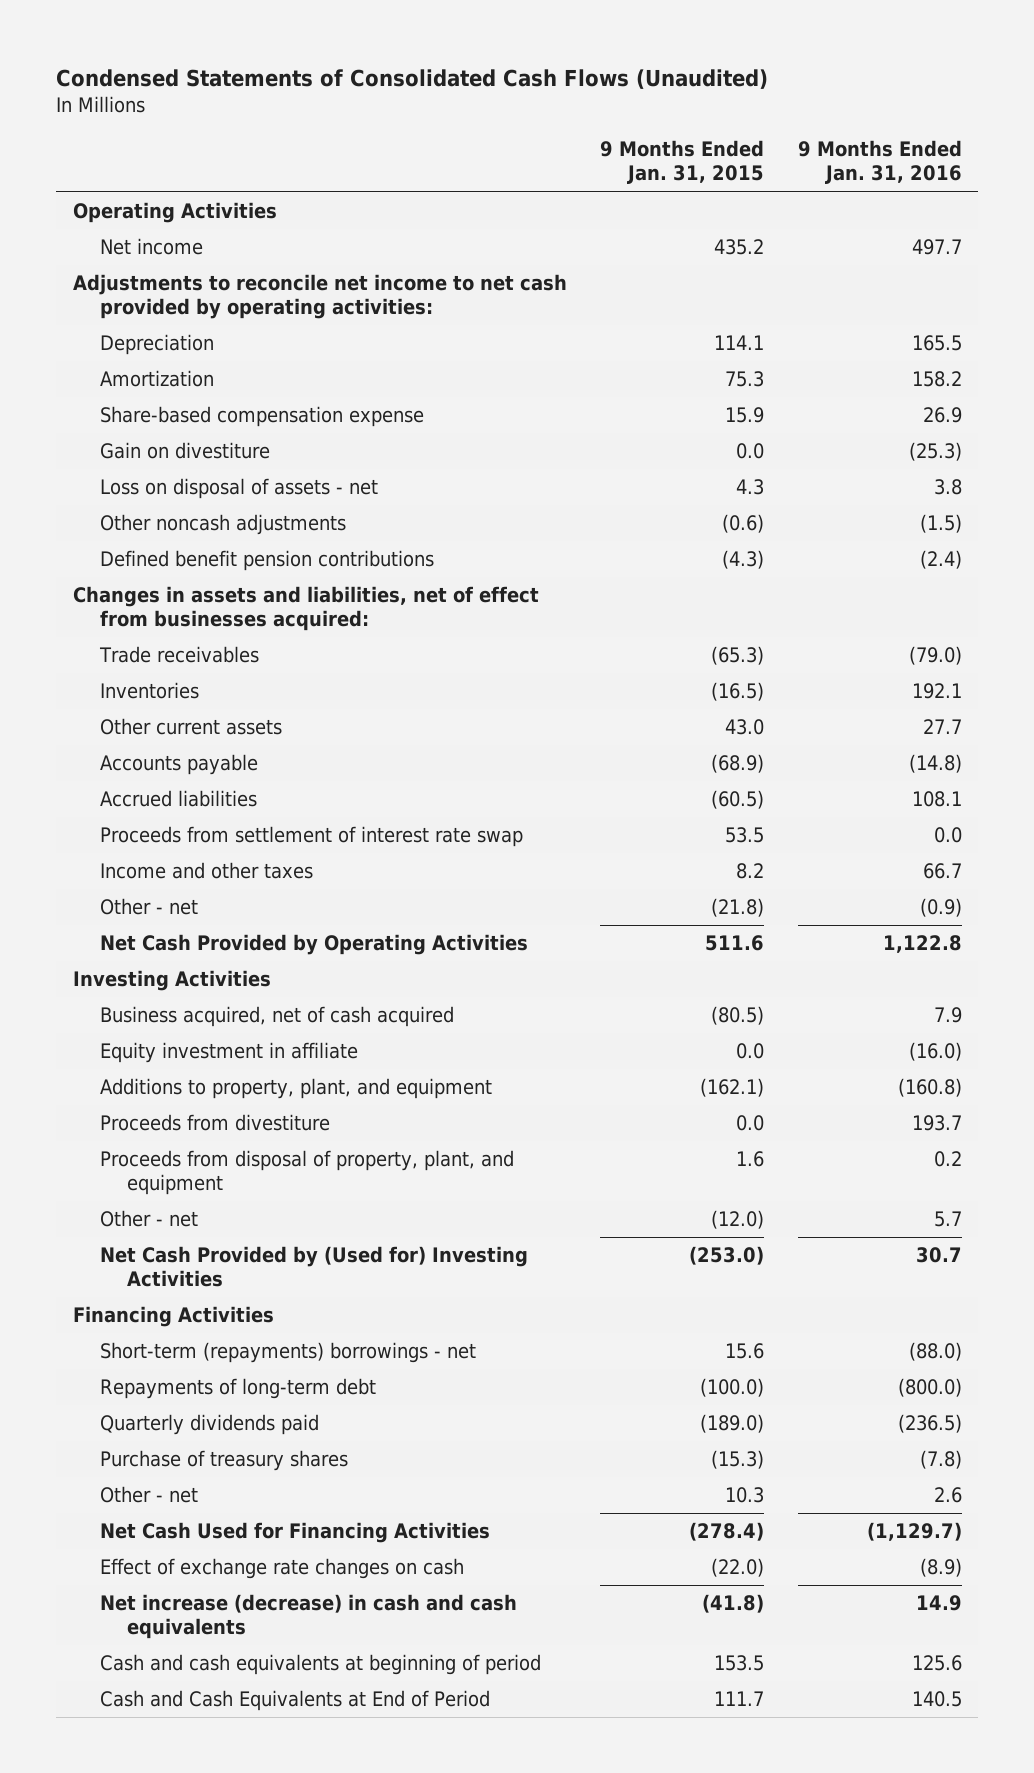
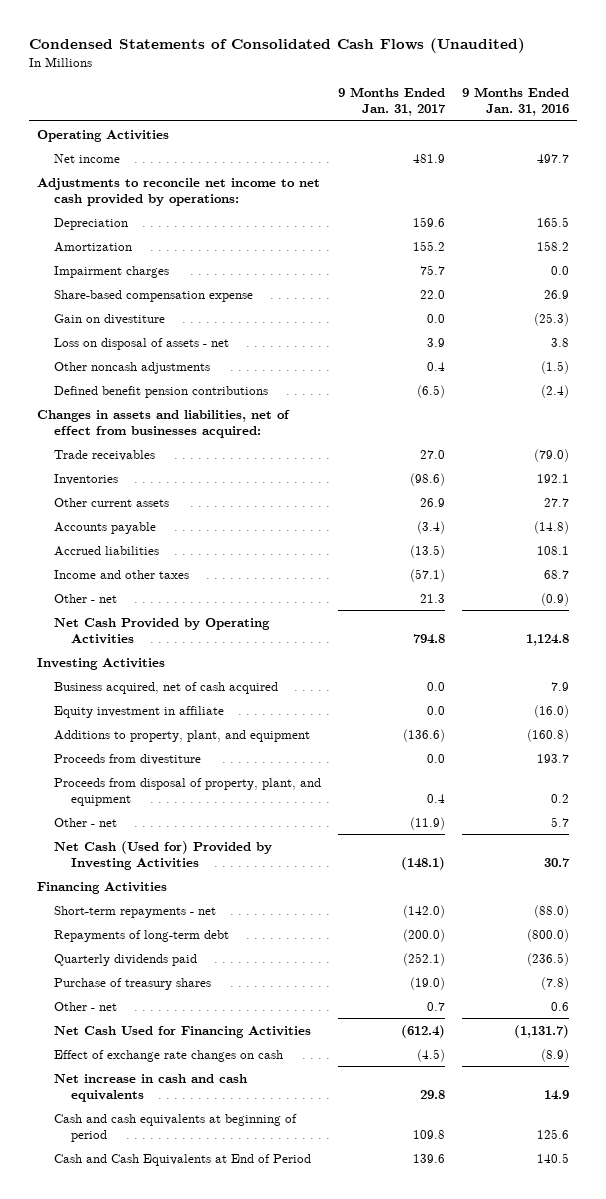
- | 9 Months Ended Jan. 31, 2015 | 9 Months Ended Jan. 31, 2016
+ | 9 Months Ended Jan. 31, 2017 | 9 Months Ended Jan. 31, 2016
- Adjustments to reconcile net income to net cash provided by operating activities:
+ Adjustments to reconcile net income to net cash provided by operations:
+ Impairment charges | 75.7 | 0.0
- Proceeds from settlement of interest rate swap | 53.5 | 0.0
- Income and other taxes | 8.2 | 66.7
+ Income and other taxes | (57.1) | 68.7
- Net Cash Provided by Operating Activities | 511.6 | 1,122.8
+ Net Cash Provided by Operating Activities | 794.8 | 1,124.8
- Net Cash Provided by (Used for) Investing Activities | (253.0) | 30.7
+ Net Cash (Used for) Provided by Investing Activities | (148.1) | 30.7
- Short-term (repayments) borrowings - net | 15.6 | (88.0)
+ Short-term repayments - net | (142.0) | (88.0)
- Other - net | 10.3 | 2.6
- Net Cash Used for Financing Activities | (278.4) | (1,129.7)
+ Other - net | 0.7 | 0.6
+ Net Cash Used for Financing Activities | (612.4) | (1,131.7)
- Net increase (decrease) in cash and cash equivalents | (41.8) | 14.9
+ Net increase in cash and cash equivalents | 29.8 | 14.9

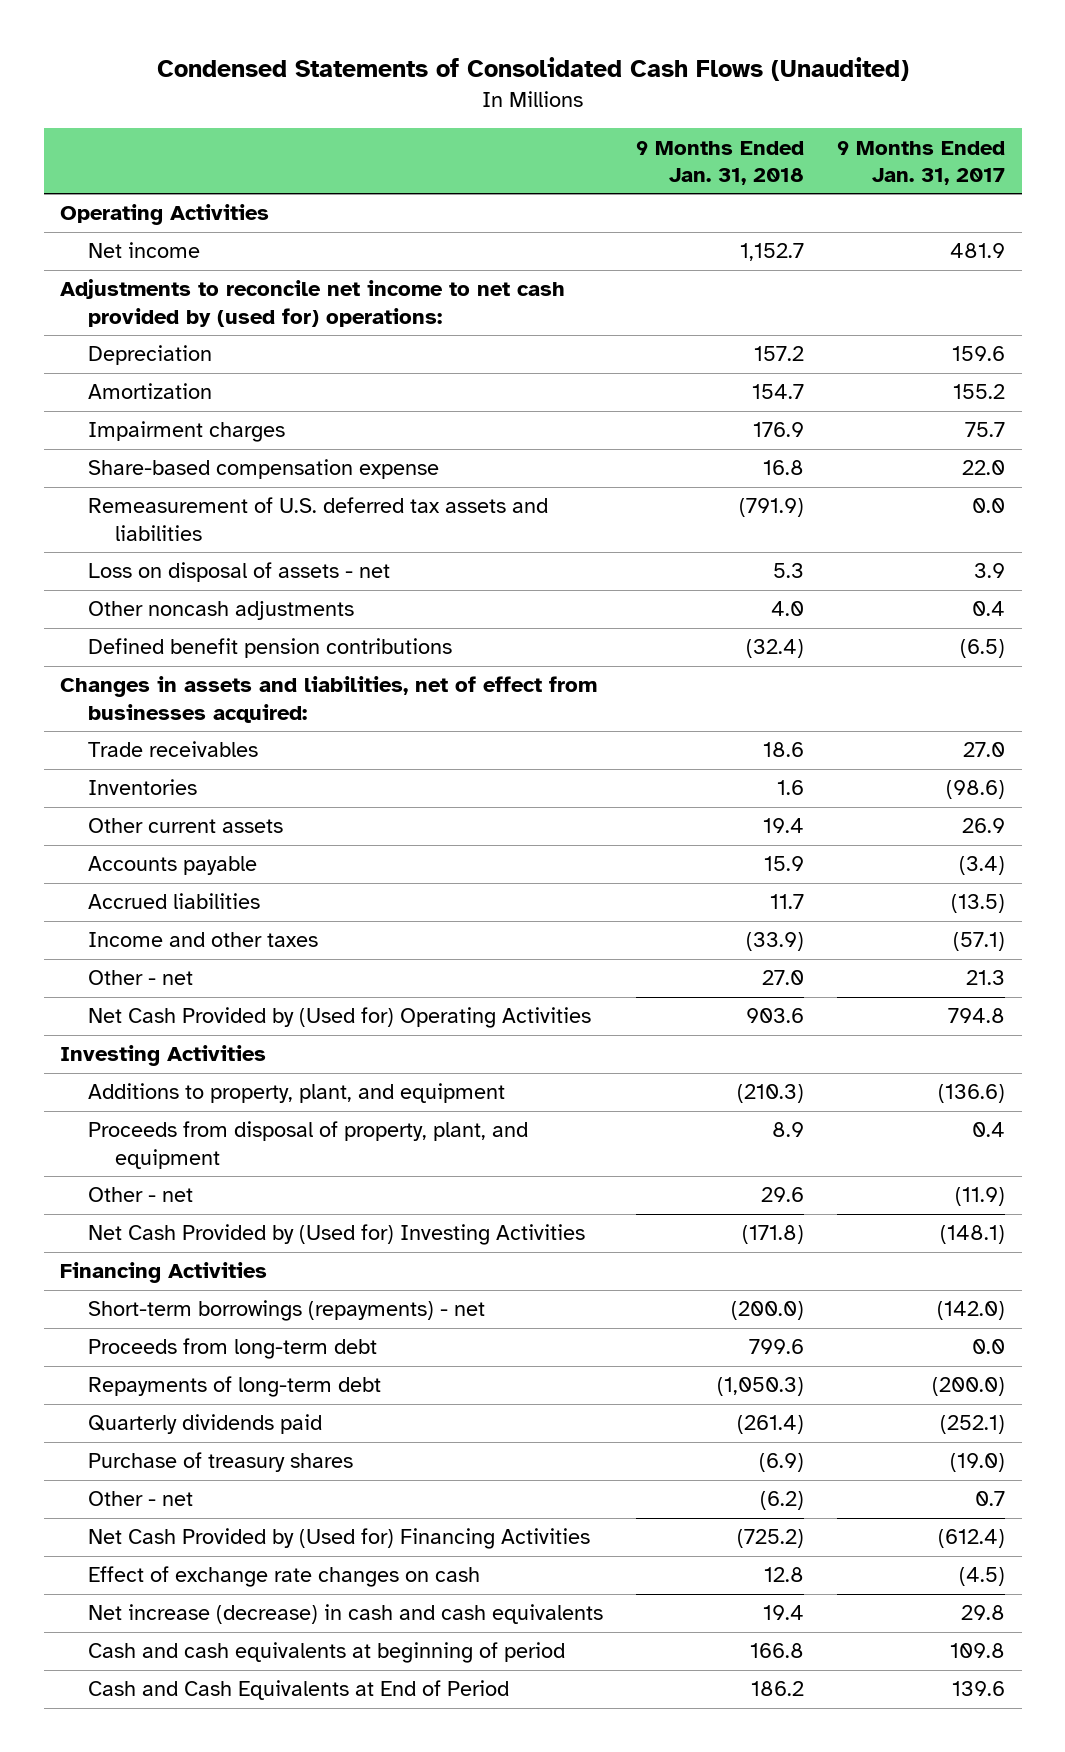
- | 9 Months Ended Jan. 31, 2017 | 9 Months Ended Jan. 31, 2016
+ | 9 Months Ended Jan. 31, 2018 | 9 Months Ended Jan. 31, 2017
- Adjustments to reconcile net income to net cash provided by operations:
+ Adjustments to reconcile net income to net cash provided by (used for) operations:
- Gain on divestiture | 0.0 | (25.3)
+ Remeasurement of U.S. deferred tax assets and liabilities | (791.9) | 0.0
- Net Cash Provided by Operating Activities | 794.8 | 1,124.8
+ Net Cash Provided by (Used for) Operating Activities | 903.6 | 794.8
- Business acquired, net of cash acquired | 0.0 | 7.9
- Equity investment in affiliate | 0.0 | (16.0)
- Proceeds from divestiture | 0.0 | 193.7
- Net Cash (Used for) Provided by Investing Activities | (148.1) | 30.7
+ Net Cash Provided by (Used for) Investing Activities | (171.8) | (148.1)
- Short-term repayments - net | (142.0) | (88.0)
+ Short-term borrowings (repayments) - net | (200.0) | (142.0)
+ Proceeds from long-term debt | 799.6 | 0.0
- Net Cash Used for Financing Activities | (612.4) | (1,131.7)
+ Net Cash Provided by (Used for) Financing Activities | (725.2) | (612.4)
- Net increase in cash and cash equivalents | 29.8 | 14.9
+ Net increase (decrease) in cash and cash equivalents | 19.4 | 29.8

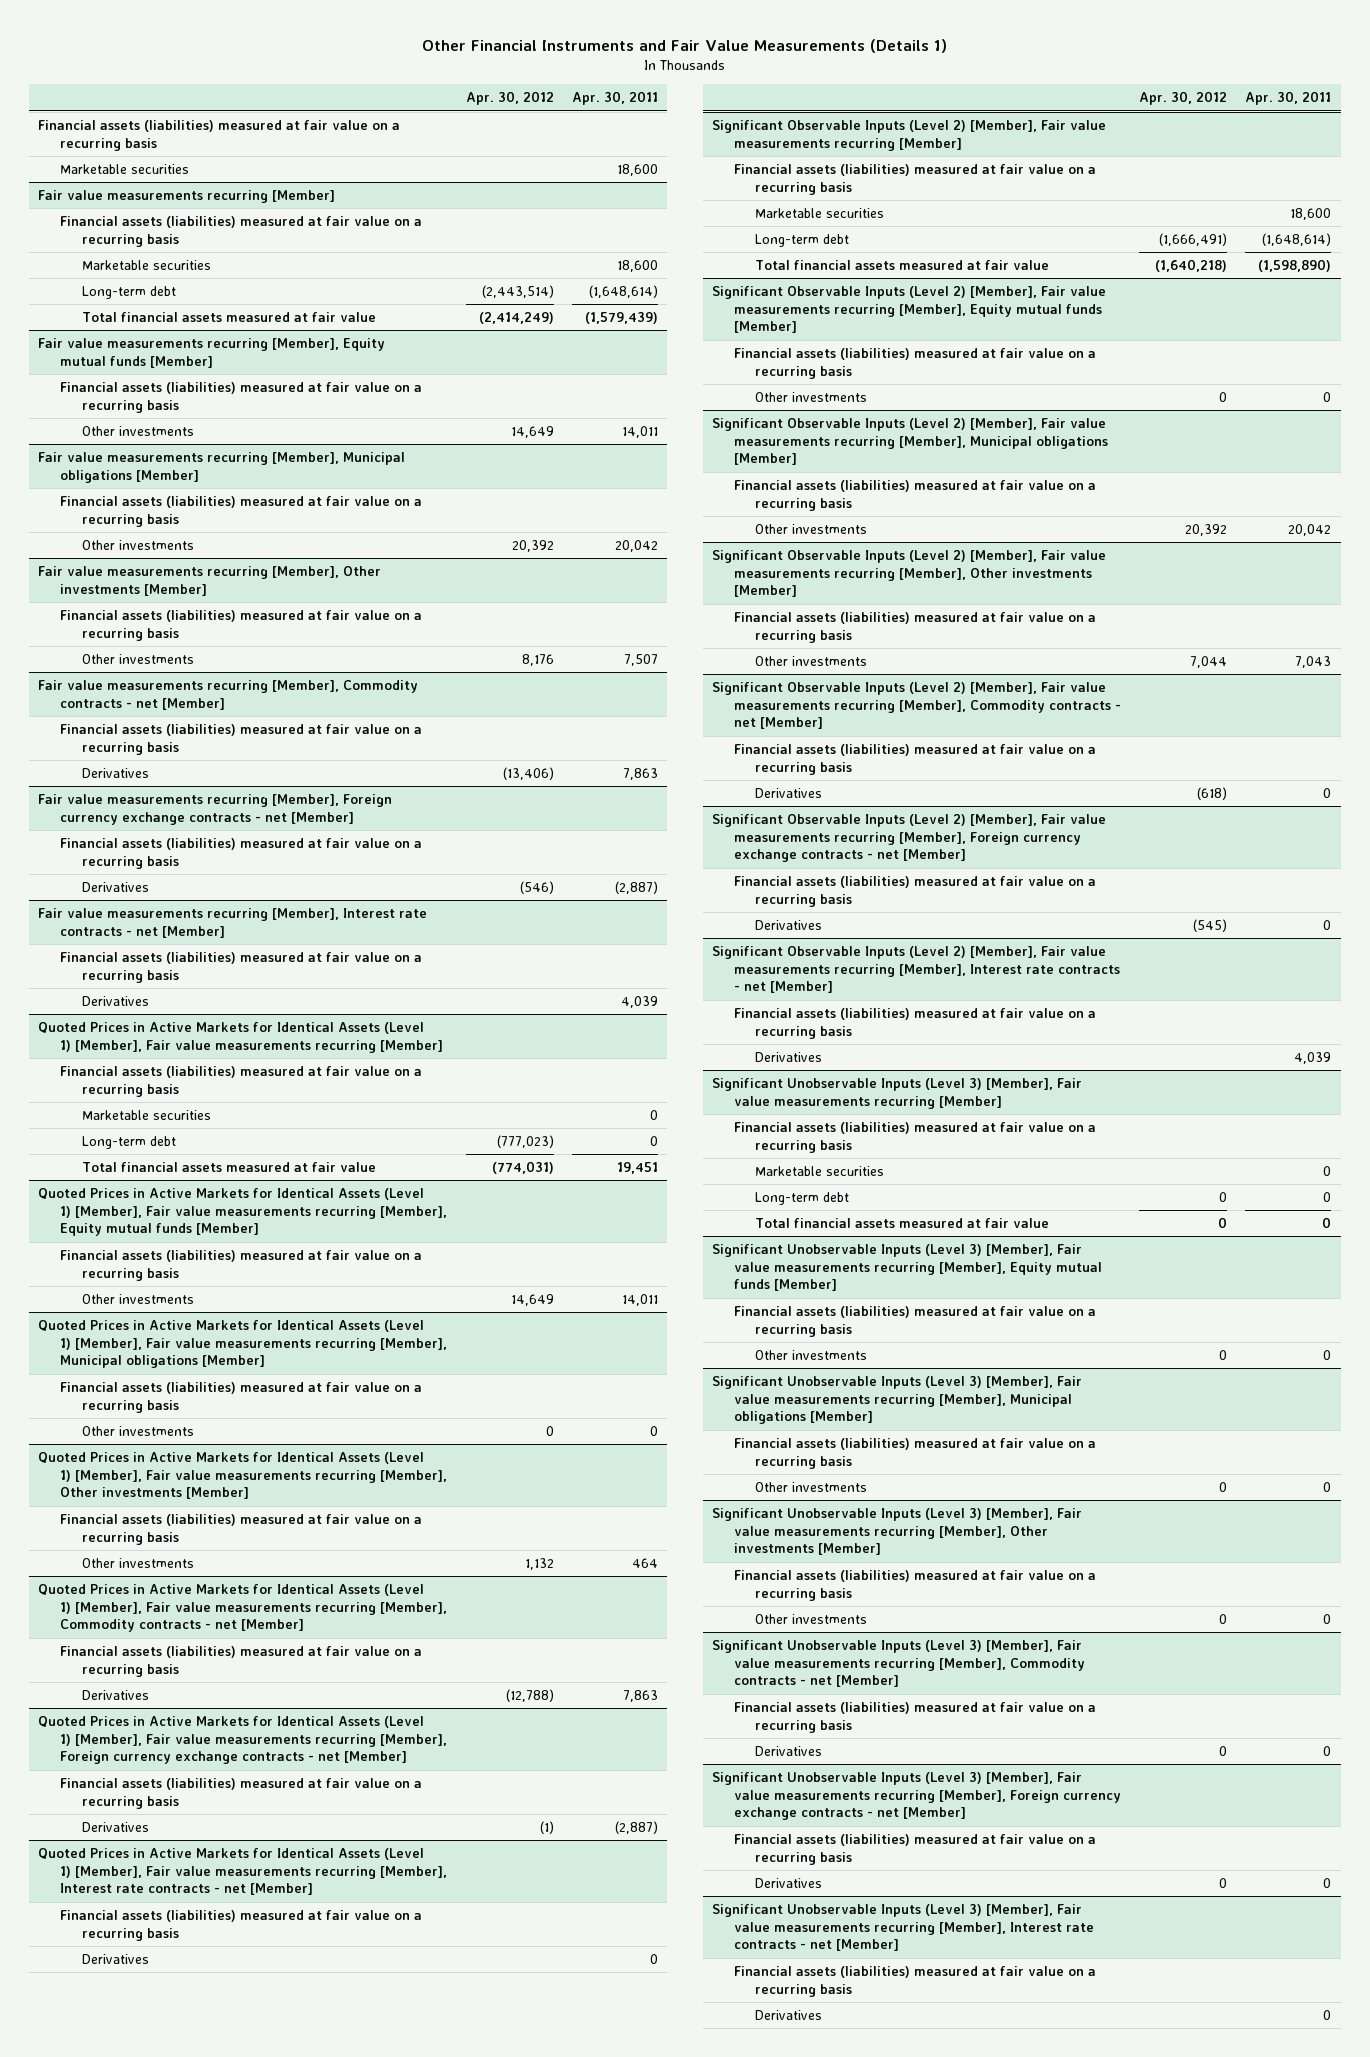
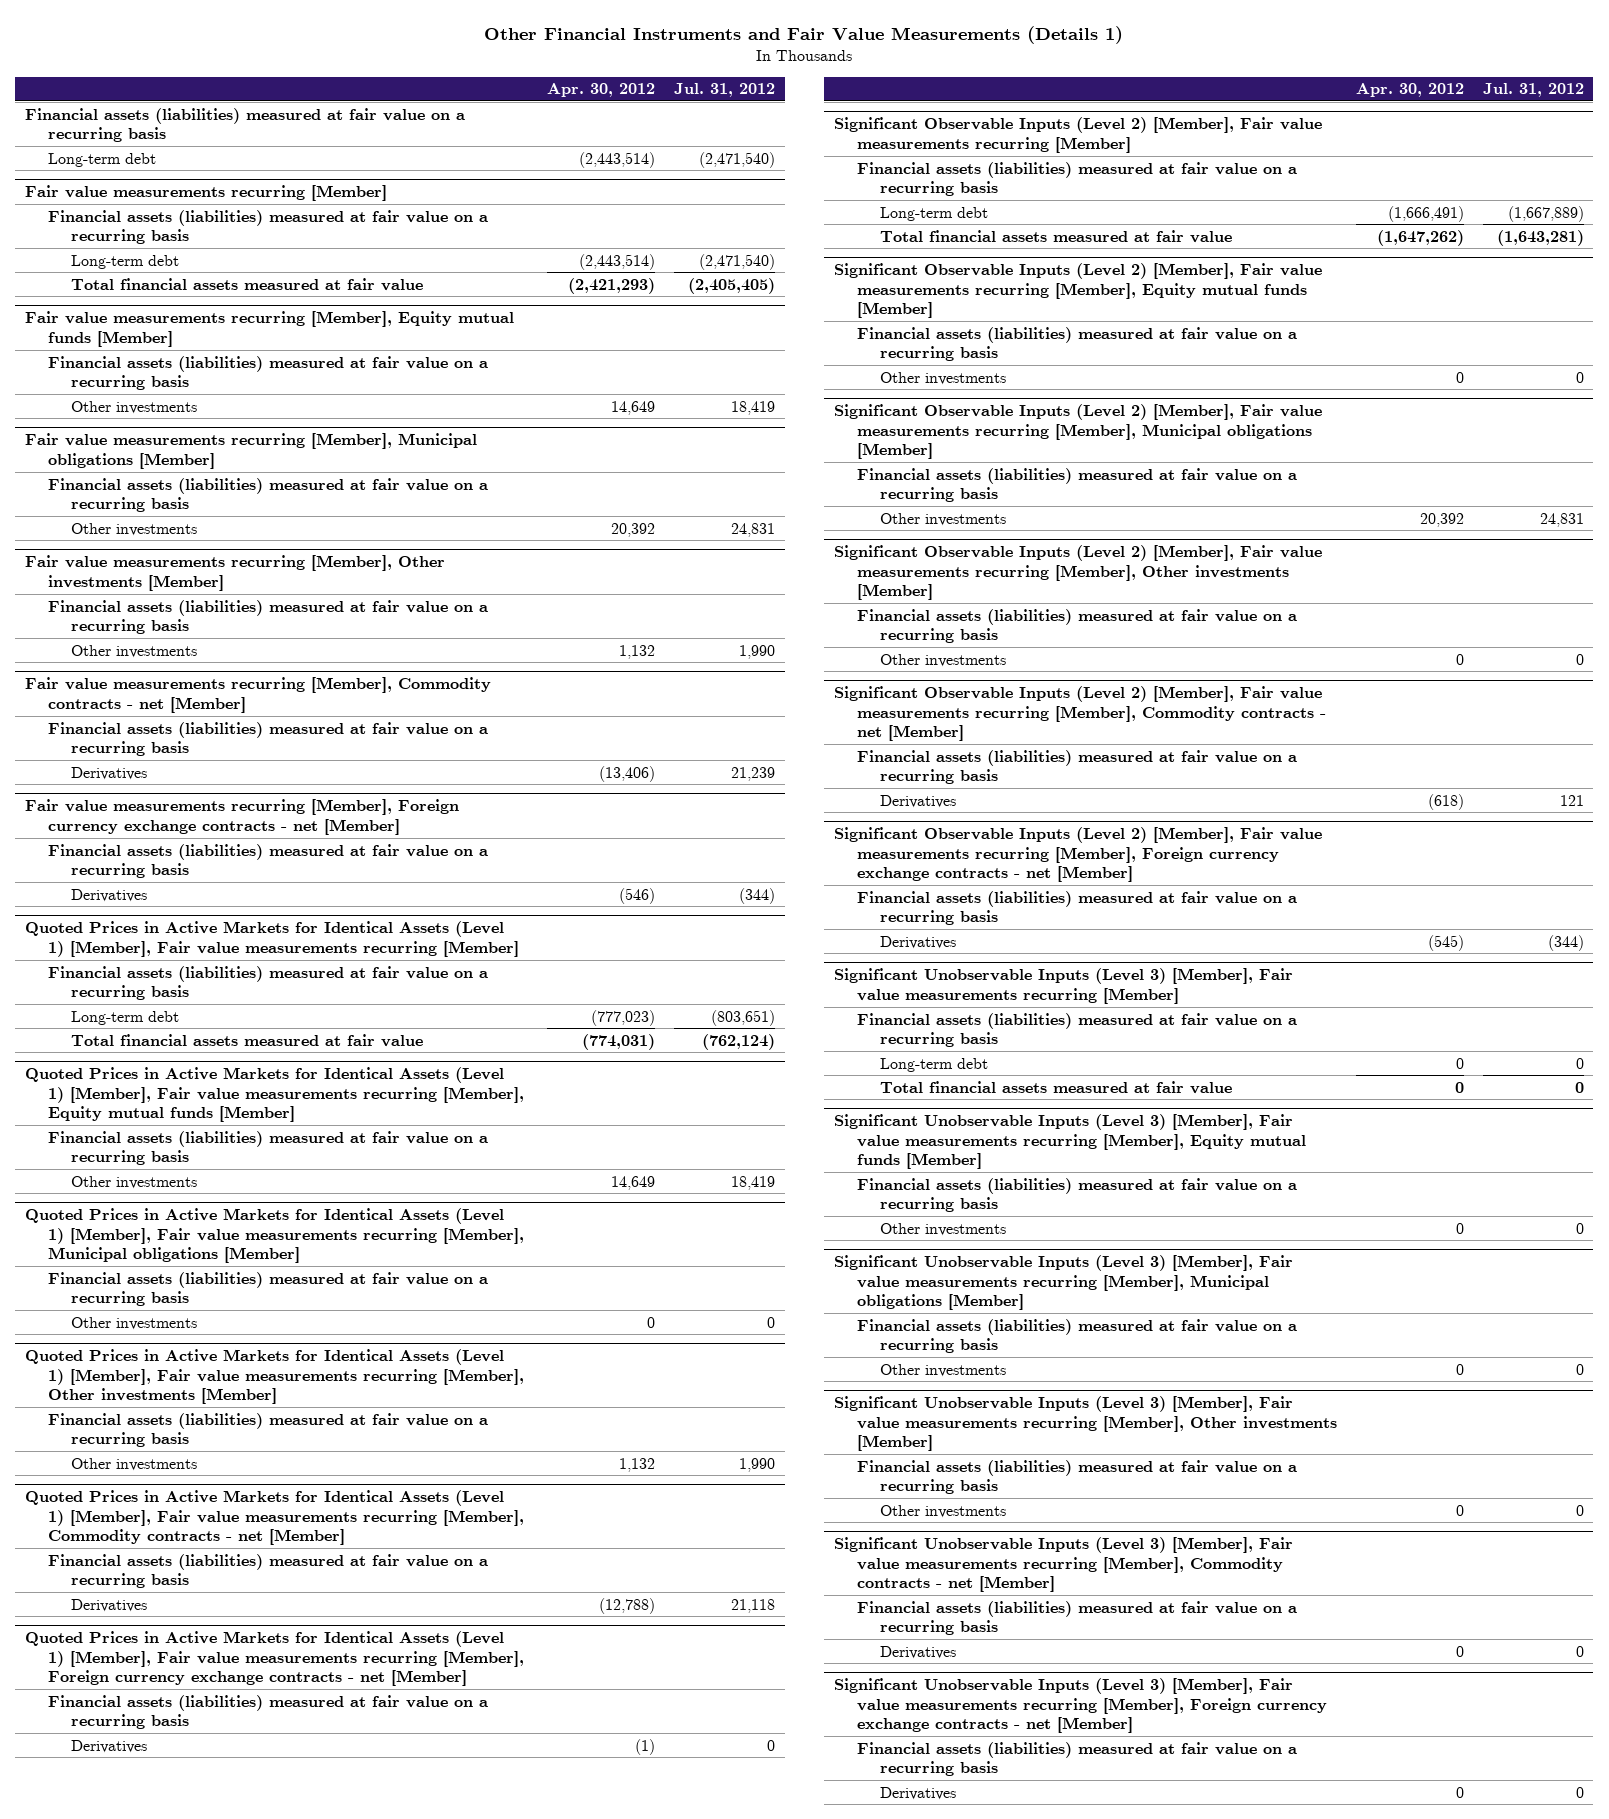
- | Apr. 30, 2012 | Apr. 30, 2011
+ | Apr. 30, 2012 | Jul. 31, 2012
- Marketable securities | | 18,600
+ Long-term debt | (2,443,514) | (2,471,540)
@ Fair value measurements recurring [Member]
- Marketable securities | | 18,600
- Total financial assets measured at fair value | (2,414,249) | (1,579,439)
+ Total financial assets measured at fair value | (2,421,293) | (2,405,405)
@ Fair value measurements recurring [Member], Other investments [Member]
- Other investments | 8,176 | 7,507
+ Other investments | 1,132 | 1,990
- Fair value measurements recurring [Member], Interest rate contracts - net [Member]
- Financial assets (liabilities) measured at fair value on a recurring basis
- Derivatives | | 4,039
@ Quoted Prices in Active Markets for Identical Assets (Level 1) [Member], Fair value measurements recurring [Member]
- Marketable securities | | 0
- Quoted Prices in Active Markets for Identical Assets (Level 1) [Member], Fair value measurements recurring [Member], Interest rate contracts - net [Member]
- Financial assets (liabilities) measured at fair value on a recurring basis
- Derivatives | | 0
@ Significant Observable Inputs (Level 2) [Member], Fair value measurements recurring [Member]
- Marketable securities | | 18,600
- Total financial assets measured at fair value | (1,640,218) | (1,598,890)
+ Total financial assets measured at fair value | (1,647,262) | (1,643,281)
@ Significant Observable Inputs (Level 2) [Member], Fair value measurements recurring [Member], Other investments [Member]
- Other investments | 7,044 | 7,043
+ Other investments | 0 | 0
- Significant Observable Inputs (Level 2) [Member], Fair value measurements recurring [Member], Interest rate contracts - net [Member]
- Financial assets (liabilities) measured at fair value on a recurring basis
- Derivatives | | 4,039
@ Significant Unobservable Inputs (Level 3) [Member], Fair value measurements recurring [Member]
- Marketable securities | | 0
- Significant Unobservable Inputs (Level 3) [Member], Fair value measurements recurring [Member], Interest rate contracts - net [Member]
- Financial assets (liabilities) measured at fair value on a recurring basis
- Derivatives | | 0

